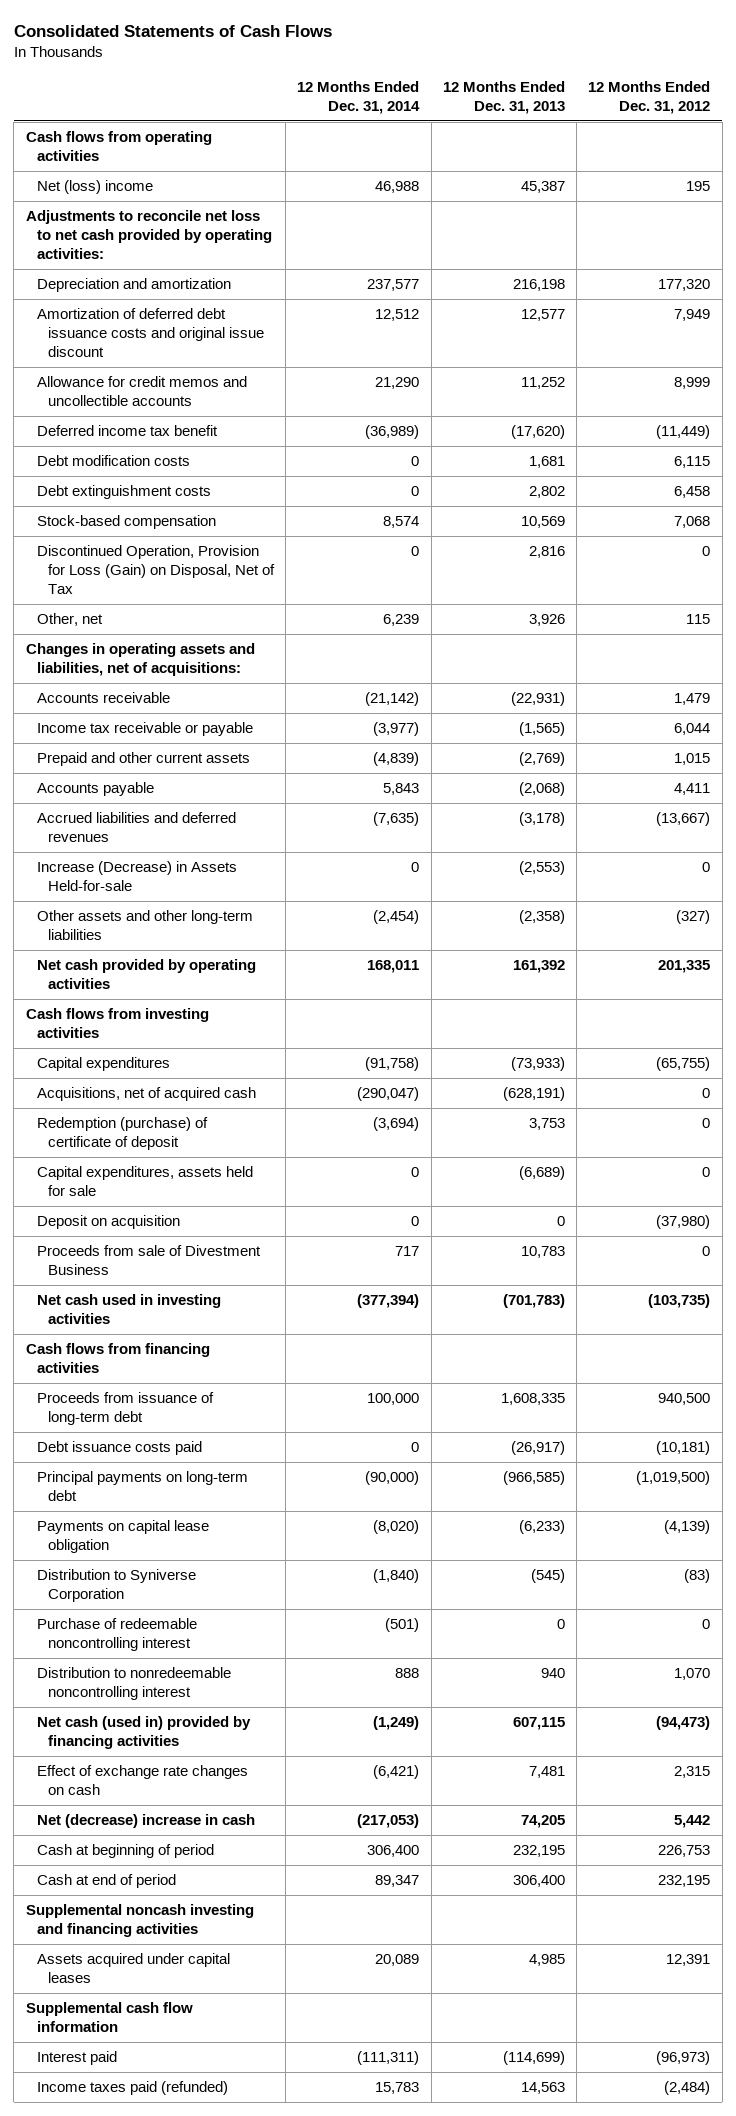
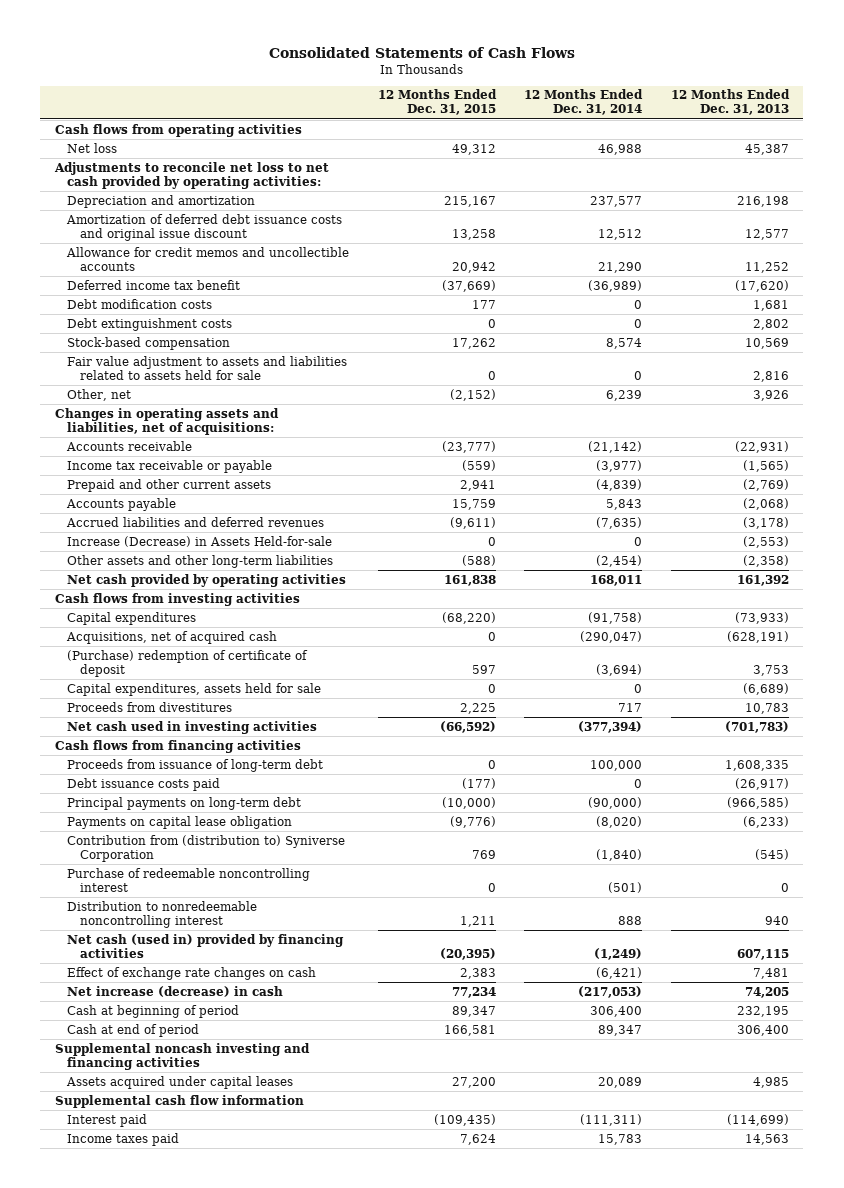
- | 12 Months Ended Dec. 31, 2014 | 12 Months Ended Dec. 31, 2013 | 12 Months Ended Dec. 31, 2012
+ | 12 Months Ended Dec. 31, 2015 | 12 Months Ended Dec. 31, 2014 | 12 Months Ended Dec. 31, 2013
- Net (loss) income | 46,988 | 45,387 | 195
+ Net loss | 49,312 | 46,988 | 45,387
- Discontinued Operation, Provision for Loss (Gain) on Disposal, Net of Tax | 0 | 2,816 | 0
+ Fair value adjustment to assets and liabilities related to assets held for sale | 0 | 0 | 2,816
- Redemption (purchase) of certificate of deposit | (3,694) | 3,753 | 0
+ (Purchase) redemption of certificate of deposit | 597 | (3,694) | 3,753
- Deposit on acquisition | 0 | 0 | (37,980)
- Proceeds from sale of Divestment Business | 717 | 10,783 | 0
+ Proceeds from divestitures | 2,225 | 717 | 10,783
- Distribution to Syniverse Corporation | (1,840) | (545) | (83)
+ Contribution from (distribution to) Syniverse Corporation | 769 | (1,840) | (545)
- Net (decrease) increase in cash | (217,053) | 74,205 | 5,442
+ Net increase (decrease) in cash | 77,234 | (217,053) | 74,205
- Income taxes paid (refunded) | 15,783 | 14,563 | (2,484)
+ Income taxes paid | 7,624 | 15,783 | 14,563

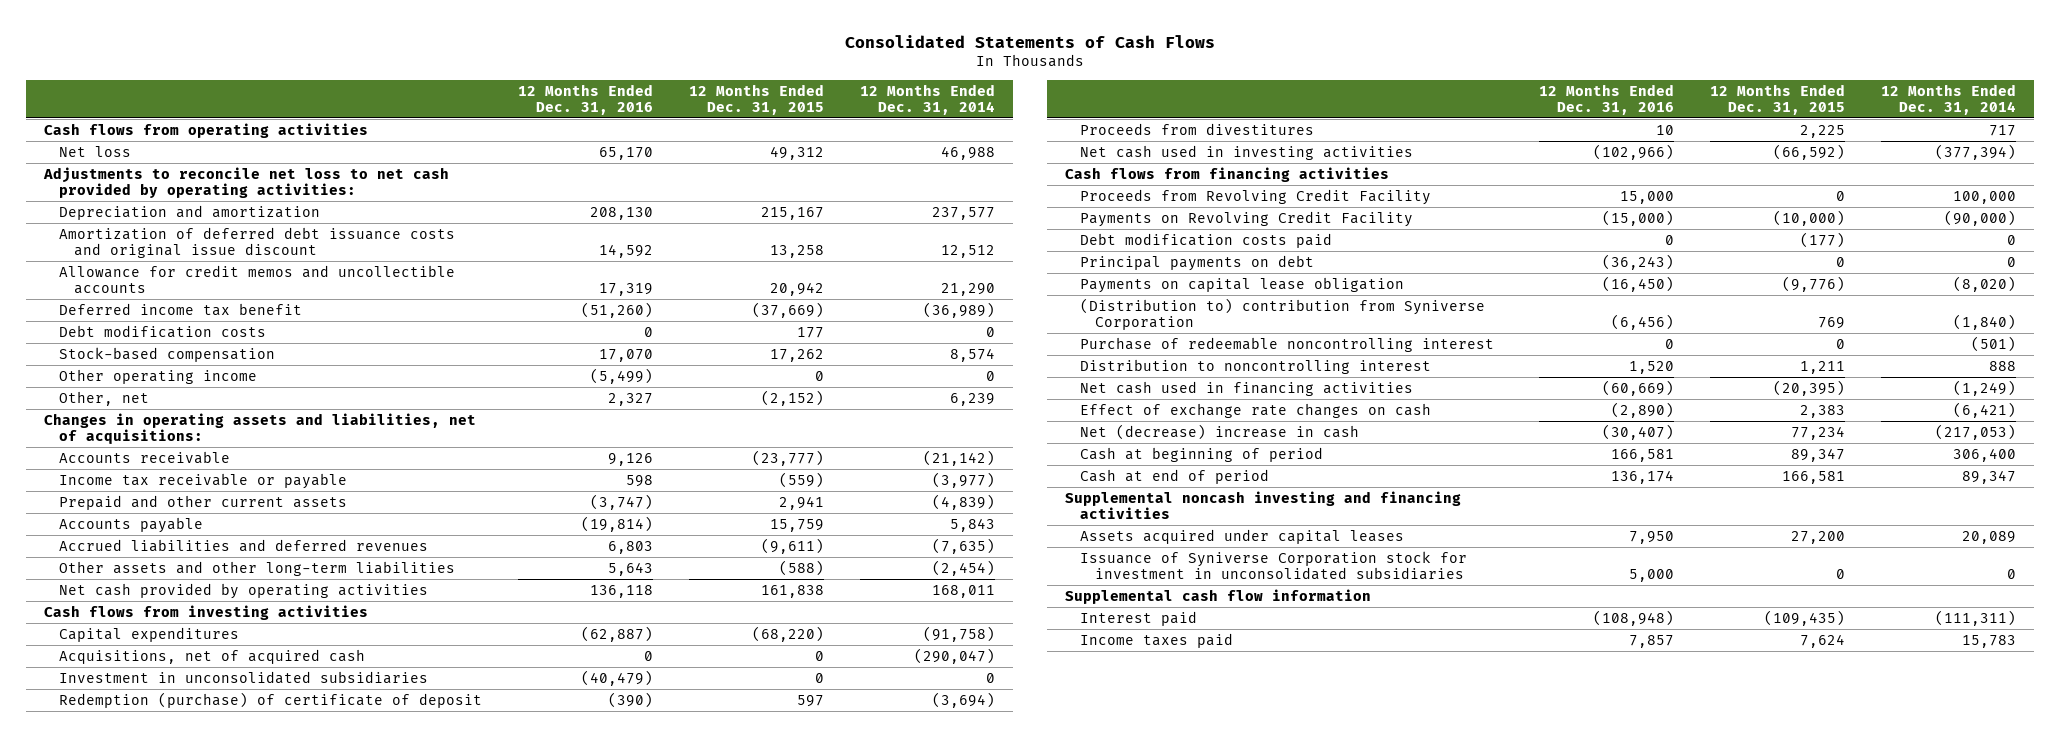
- | 12 Months Ended Dec. 31, 2015 | 12 Months Ended Dec. 31, 2014 | 12 Months Ended Dec. 31, 2013
+ | 12 Months Ended Dec. 31, 2016 | 12 Months Ended Dec. 31, 2015 | 12 Months Ended Dec. 31, 2014
- Debt extinguishment costs | 0 | 0 | 2,802
- Fair value adjustment to assets and liabilities related to assets held for sale | 0 | 0 | 2,816
+ Other operating income | (5,499) | 0 | 0
- Increase (Decrease) in Assets Held-for-sale | 0 | 0 | (2,553)
- (Purchase) redemption of certificate of deposit | 597 | (3,694) | 3,753
- Capital expenditures, assets held for sale | 0 | 0 | (6,689)
+ Investment in unconsolidated subsidiaries | (40,479) | 0 | 0
+ Redemption (purchase) of certificate of deposit | (390) | 597 | (3,694)
- Proceeds from issuance of long-term debt | 0 | 100,000 | 1,608,335
- Debt issuance costs paid | (177) | 0 | (26,917)
- Principal payments on long-term debt | (10,000) | (90,000) | (966,585)
+ Proceeds from Revolving Credit Facility | 15,000 | 0 | 100,000
+ Payments on Revolving Credit Facility | (15,000) | (10,000) | (90,000)
+ Debt modification costs paid | 0 | (177) | 0
+ Principal payments on debt | (36,243) | 0 | 0
- Contribution from (distribution to) Syniverse Corporation | 769 | (1,840) | (545)
+ (Distribution to) contribution from Syniverse Corporation | (6,456) | 769 | (1,840)
- Distribution to nonredeemable noncontrolling interest | 1,211 | 888 | 940
- Net cash (used in) provided by financing activities | (20,395) | (1,249) | 607,115
+ Distribution to noncontrolling interest | 1,520 | 1,211 | 888
+ Net cash used in financing activities | (60,669) | (20,395) | (1,249)
- Net increase (decrease) in cash | 77,234 | (217,053) | 74,205
+ Net (decrease) increase in cash | (30,407) | 77,234 | (217,053)
+ Issuance of Syniverse Corporation stock for investment in unconsolidated subsidiaries | 5,000 | 0 | 0

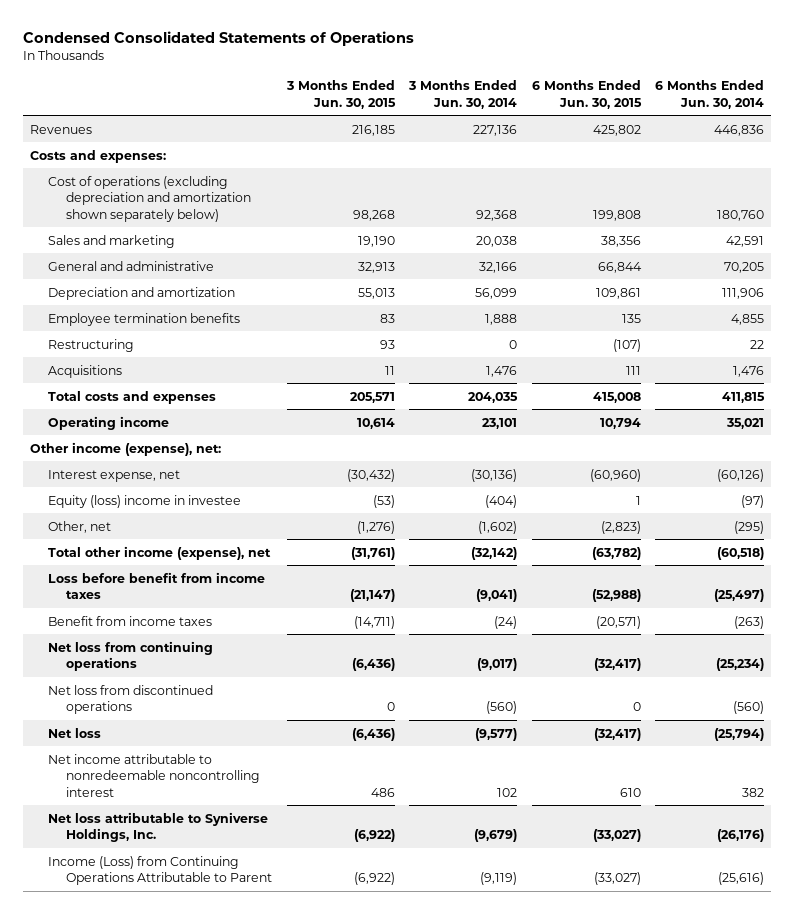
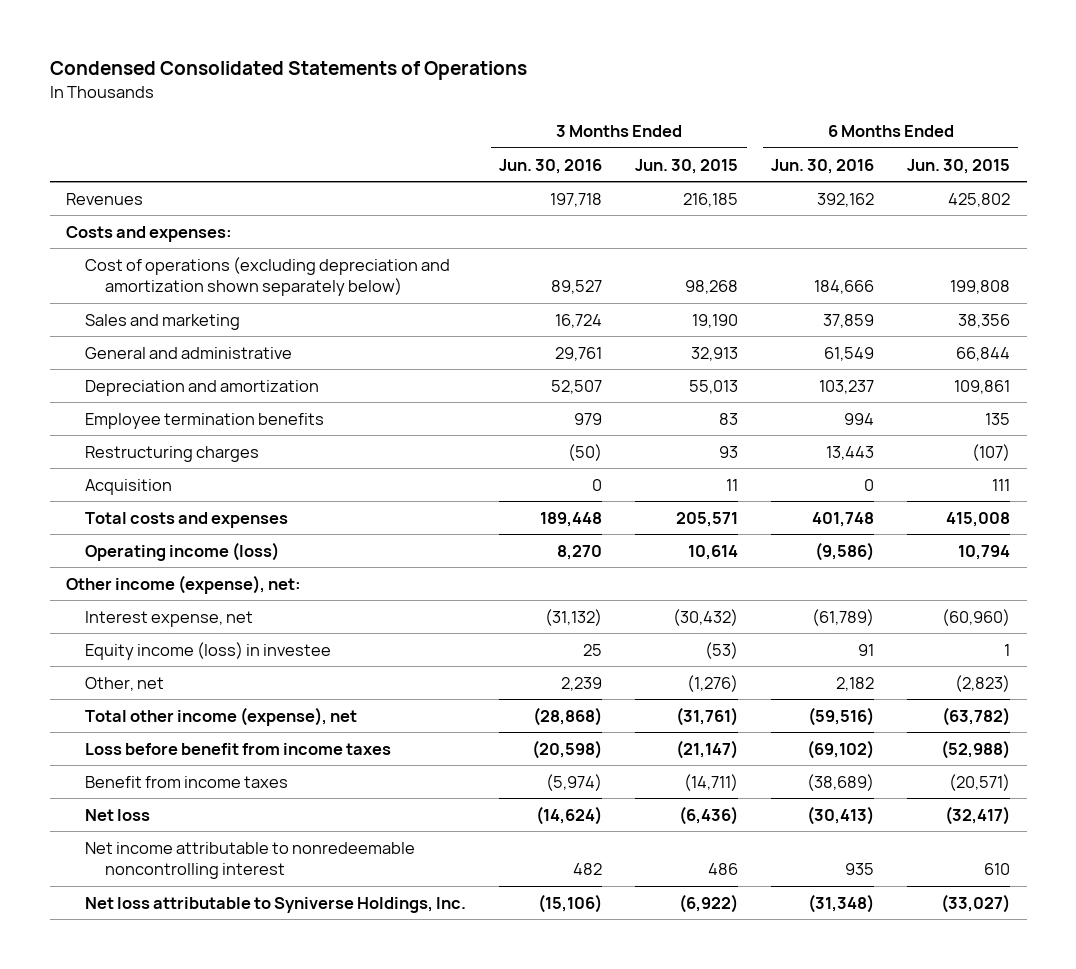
- | 3 Months Ended Jun. 30, 2015 | 3 Months Ended Jun. 30, 2014 | 6 Months Ended Jun. 30, 2015 | 6 Months Ended Jun. 30, 2014
+ | 3 Months Ended Jun. 30, 2016 | 3 Months Ended Jun. 30, 2015 | 6 Months Ended Jun. 30, 2016 | 6 Months Ended Jun. 30, 2015
- Restructuring | 93 | 0 | (107) | 22
- Acquisitions | 11 | 1,476 | 111 | 1,476
+ Restructuring charges | (50) | 93 | 13,443 | (107)
+ Acquisition | 0 | 11 | 0 | 111
- Operating income | 10,614 | 23,101 | 10,794 | 35,021
+ Operating income (loss) | 8,270 | 10,614 | (9,586) | 10,794
- Equity (loss) income in investee | (53) | (404) | 1 | (97)
+ Equity income (loss) in investee | 25 | (53) | 91 | 1
- Net loss from continuing operations | (6,436) | (9,017) | (32,417) | (25,234)
- Net loss from discontinued operations | 0 | (560) | 0 | (560)
- Income (Loss) from Continuing Operations Attributable to Parent | (6,922) | (9,119) | (33,027) | (25,616)

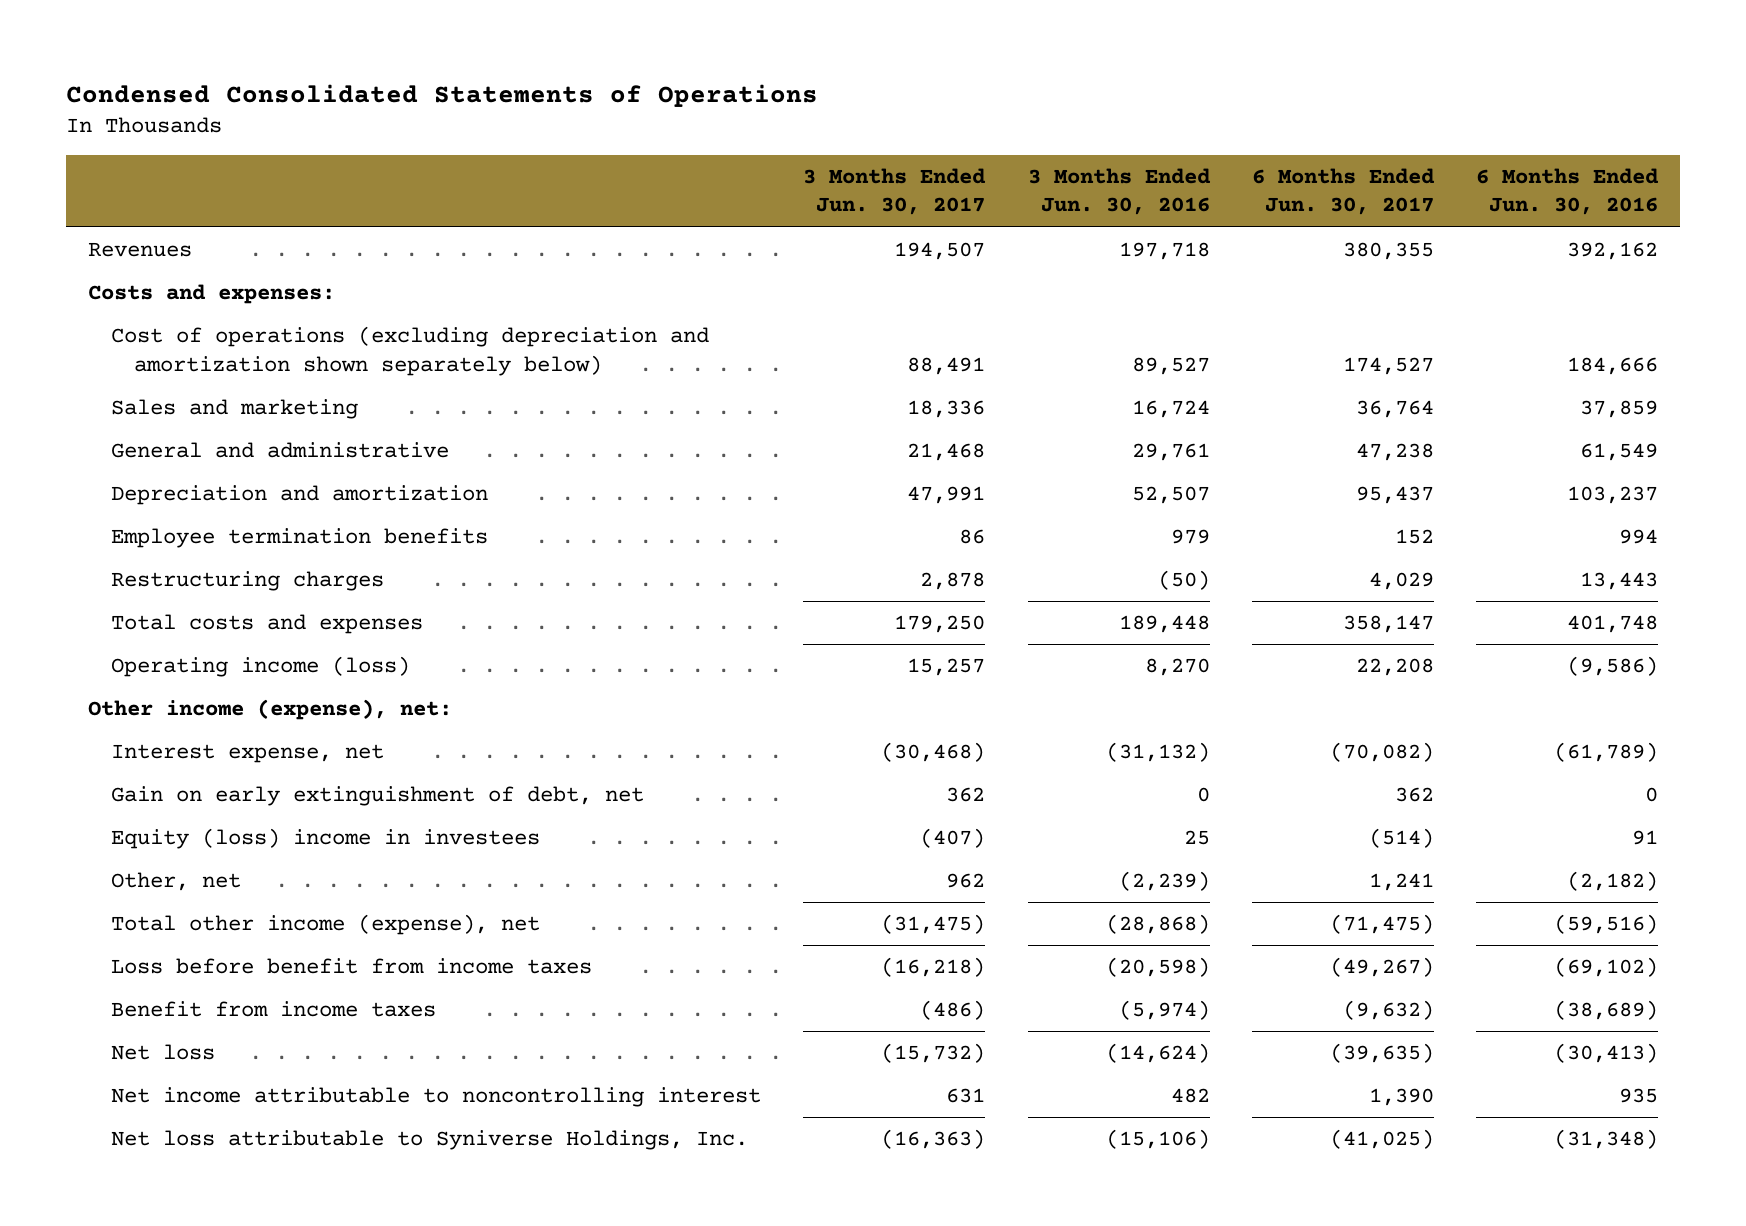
- | 3 Months Ended Jun. 30, 2016 | 3 Months Ended Jun. 30, 2015 | 6 Months Ended Jun. 30, 2016 | 6 Months Ended Jun. 30, 2015
+ | 3 Months Ended Jun. 30, 2017 | 3 Months Ended Jun. 30, 2016 | 6 Months Ended Jun. 30, 2017 | 6 Months Ended Jun. 30, 2016
- Acquisition | 0 | 11 | 0 | 111
- Equity income (loss) in investee | 25 | (53) | 91 | 1
- Other, net | 2,239 | (1,276) | 2,182 | (2,823)
+ Gain on early extinguishment of debt, net | 362 | 0 | 362 | 0
+ Equity (loss) income in investees | (407) | 25 | (514) | 91
+ Other, net | 962 | (2,239) | 1,241 | (2,182)
- Net income attributable to nonredeemable noncontrolling interest | 482 | 486 | 935 | 610
+ Net income attributable to noncontrolling interest | 631 | 482 | 1,390 | 935

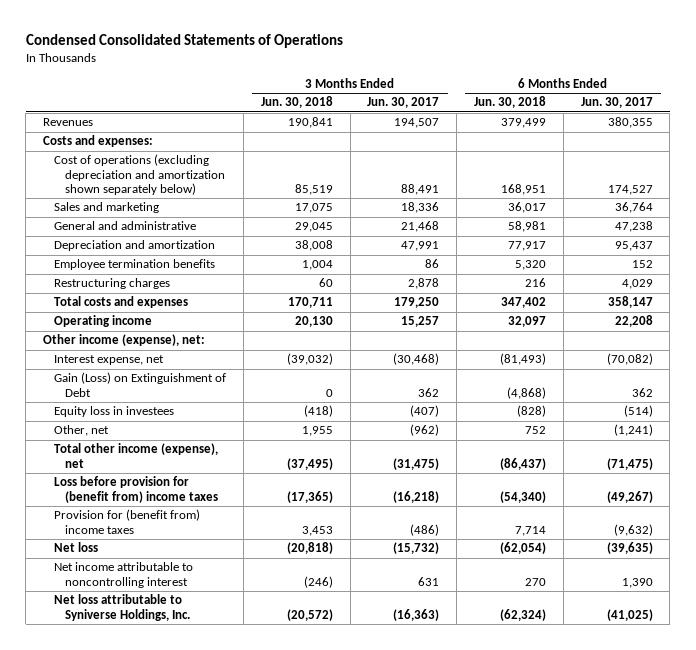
- | 3 Months Ended Jun. 30, 2017 | 3 Months Ended Jun. 30, 2016 | 6 Months Ended Jun. 30, 2017 | 6 Months Ended Jun. 30, 2016
+ | 3 Months Ended Jun. 30, 2018 | 3 Months Ended Jun. 30, 2017 | 6 Months Ended Jun. 30, 2018 | 6 Months Ended Jun. 30, 2017
- Operating income (loss) | 15,257 | 8,270 | 22,208 | (9,586)
+ Operating income | 20,130 | 15,257 | 32,097 | 22,208
- Gain on early extinguishment of debt, net | 362 | 0 | 362 | 0
- Equity (loss) income in investees | (407) | 25 | (514) | 91
- Other, net | 962 | (2,239) | 1,241 | (2,182)
+ Gain (Loss) on Extinguishment of Debt | 0 | 362 | (4,868) | 362
+ Equity loss in investees | (418) | (407) | (828) | (514)
+ Other, net | 1,955 | (962) | 752 | (1,241)
- Loss before benefit from income taxes | (16,218) | (20,598) | (49,267) | (69,102)
- Benefit from income taxes | (486) | (5,974) | (9,632) | (38,689)
+ Loss before provision for (benefit from) income taxes | (17,365) | (16,218) | (54,340) | (49,267)
+ Provision for (benefit from) income taxes | 3,453 | (486) | 7,714 | (9,632)

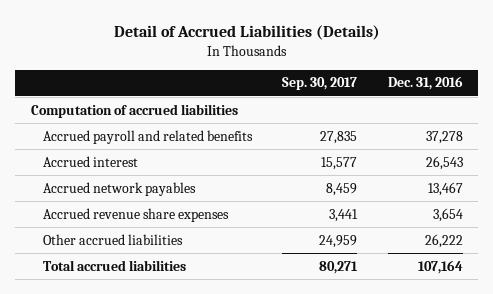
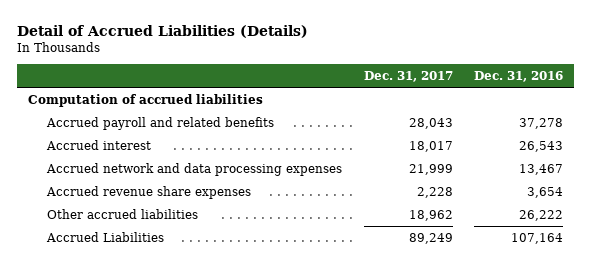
- | Sep. 30, 2017 | Dec. 31, 2016
+ | Dec. 31, 2017 | Dec. 31, 2016
- Accrued network payables | 8,459 | 13,467
+ Accrued network and data processing expenses | 21,999 | 13,467
- Total accrued liabilities | 80,271 | 107,164
+ Accrued Liabilities | 89,249 | 107,164

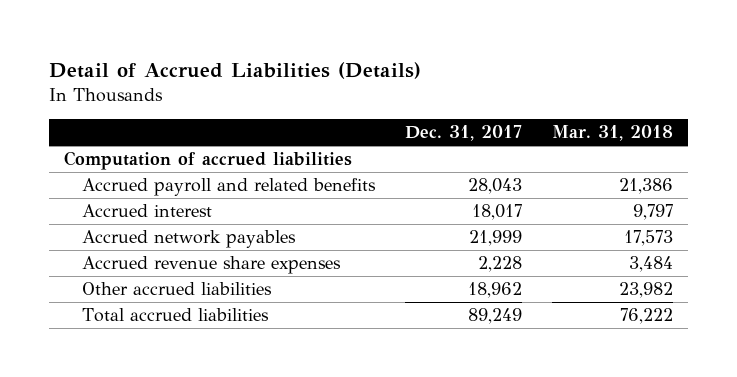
- | Dec. 31, 2017 | Dec. 31, 2016
+ | Dec. 31, 2017 | Mar. 31, 2018
- Accrued network and data processing expenses | 21,999 | 13,467
+ Accrued network payables | 21,999 | 17,573
- Accrued Liabilities | 89,249 | 107,164
+ Total accrued liabilities | 89,249 | 76,222

